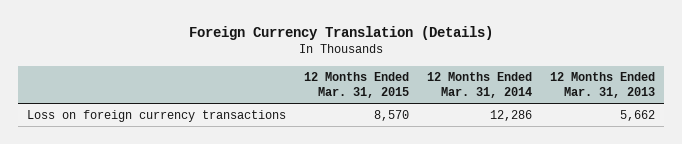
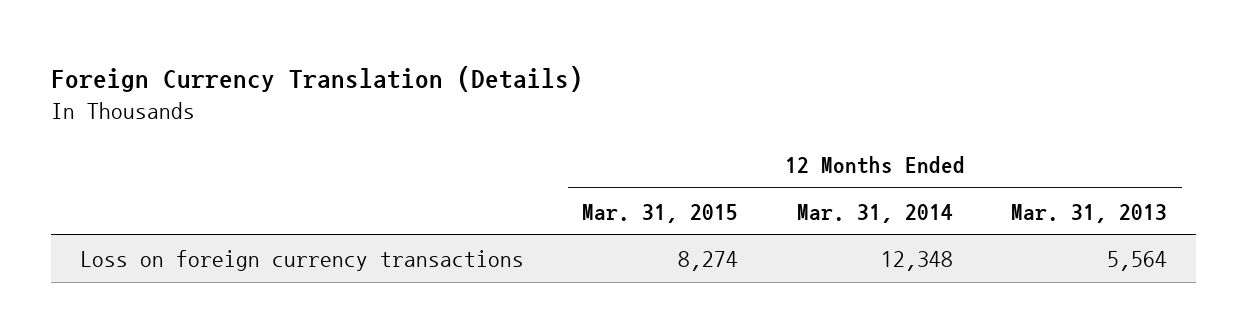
- Loss on foreign currency transactions | 8,570 | 12,286 | 5,662
+ Loss on foreign currency transactions | 8,274 | 12,348 | 5,564

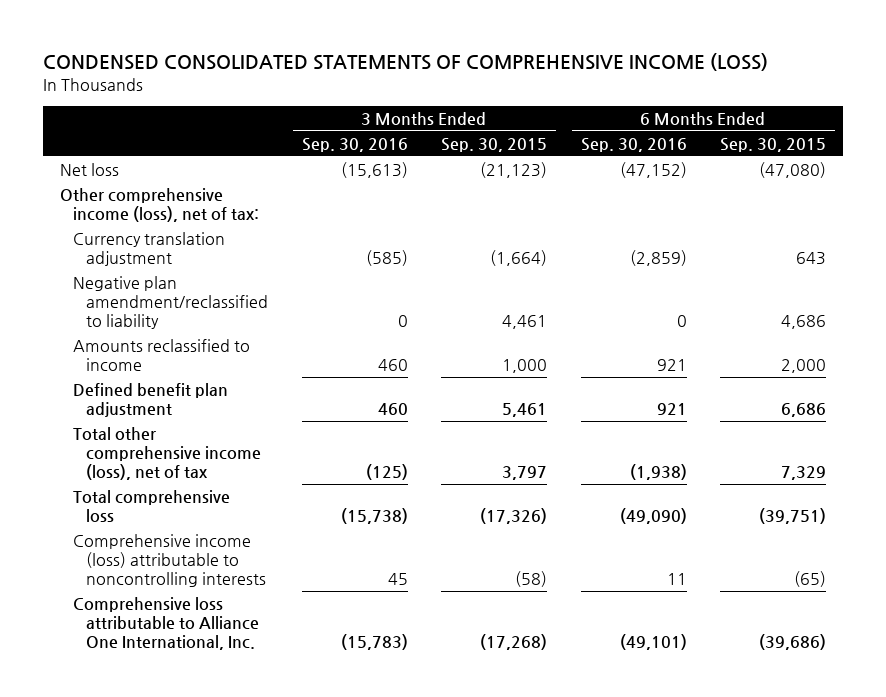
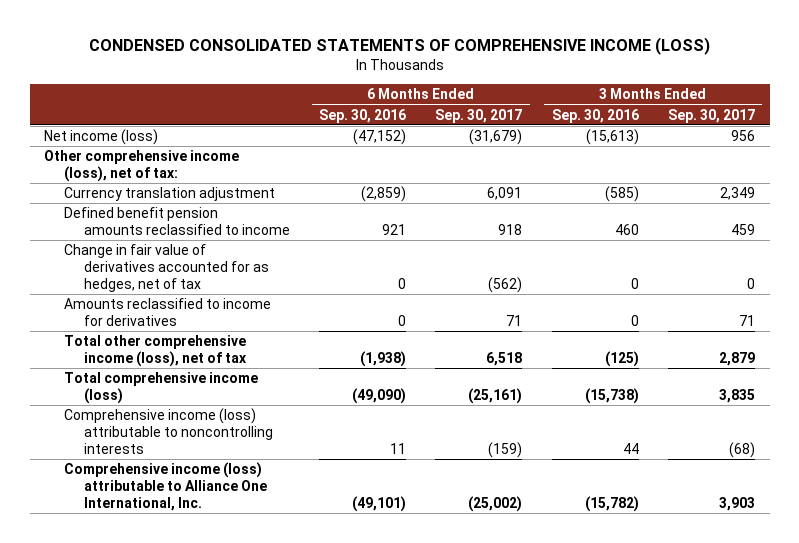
- | 3 Months Ended Sep. 30, 2016 | 3 Months Ended Sep. 30, 2015 | 6 Months Ended Sep. 30, 2016 | 6 Months Ended Sep. 30, 2015
+ | 6 Months Ended Sep. 30, 2016 | 6 Months Ended Sep. 30, 2017 | 3 Months Ended Sep. 30, 2016 | 3 Months Ended Sep. 30, 2017
- Net loss | (15,613) | (21,123) | (47,152) | (47,080)
+ Net income (loss) | (47,152) | (31,679) | (15,613) | 956
- Negative plan amendment/reclassified to liability | 0 | 4,461 | 0 | 4,686
- Amounts reclassified to income | 460 | 1,000 | 921 | 2,000
- Defined benefit plan adjustment | 460 | 5,461 | 921 | 6,686
+ Defined benefit pension amounts reclassified to income | 921 | 918 | 460 | 459
+ Change in fair value of derivatives accounted for as hedges, net of tax | 0 | (562) | 0 | 0
+ Amounts reclassified to income for derivatives | 0 | 71 | 0 | 71
- Total comprehensive loss | (15,738) | (17,326) | (49,090) | (39,751)
- Comprehensive income (loss) attributable to noncontrolling interests | 45 | (58) | 11 | (65)
- Comprehensive loss attributable to Alliance One International, Inc. | (15,783) | (17,268) | (49,101) | (39,686)
+ Total comprehensive income (loss) | (49,090) | (25,161) | (15,738) | 3,835
+ Comprehensive income (loss) attributable to noncontrolling interests | 11 | (159) | 44 | (68)
+ Comprehensive income (loss) attributable to Alliance One International, Inc. | (49,101) | (25,002) | (15,782) | 3,903

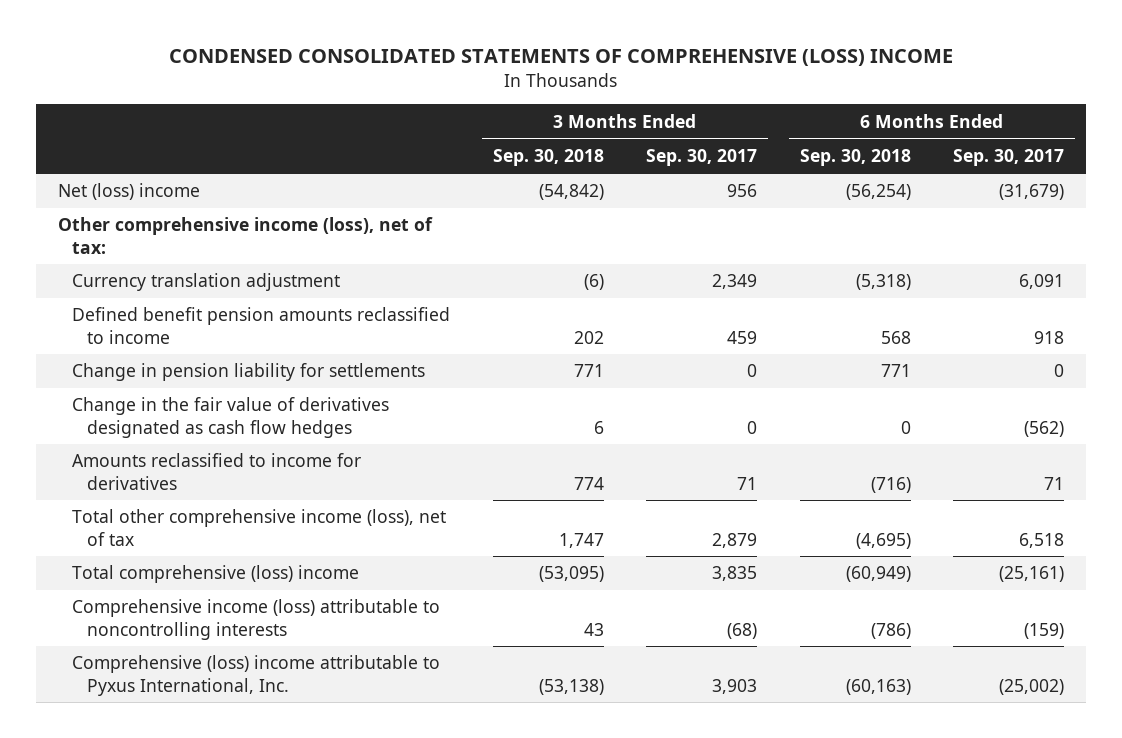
- CONDENSED CONSOLIDATED STATEMENTS OF COMPREHENSIVE INCOME (LOSS)
+ CONDENSED CONSOLIDATED STATEMENTS OF COMPREHENSIVE (LOSS) INCOME
- | 6 Months Ended Sep. 30, 2016 | 6 Months Ended Sep. 30, 2017 | 3 Months Ended Sep. 30, 2016 | 3 Months Ended Sep. 30, 2017
+ | 3 Months Ended Sep. 30, 2018 | 3 Months Ended Sep. 30, 2017 | 6 Months Ended Sep. 30, 2018 | 6 Months Ended Sep. 30, 2017
- Net income (loss) | (47,152) | (31,679) | (15,613) | 956
+ Net (loss) income | (54,842) | 956 | (56,254) | (31,679)
- Change in fair value of derivatives accounted for as hedges, net of tax | 0 | (562) | 0 | 0
+ Change in pension liability for settlements | 771 | 0 | 771 | 0
+ Change in the fair value of derivatives designated as cash flow hedges | 6 | 0 | 0 | (562)
- Total comprehensive income (loss) | (49,090) | (25,161) | (15,738) | 3,835
+ Total comprehensive (loss) income | (53,095) | 3,835 | (60,949) | (25,161)
- Comprehensive income (loss) attributable to Alliance One International, Inc. | (49,101) | (25,002) | (15,782) | 3,903
+ Comprehensive (loss) income attributable to Pyxus International, Inc. | (53,138) | 3,903 | (60,163) | (25,002)

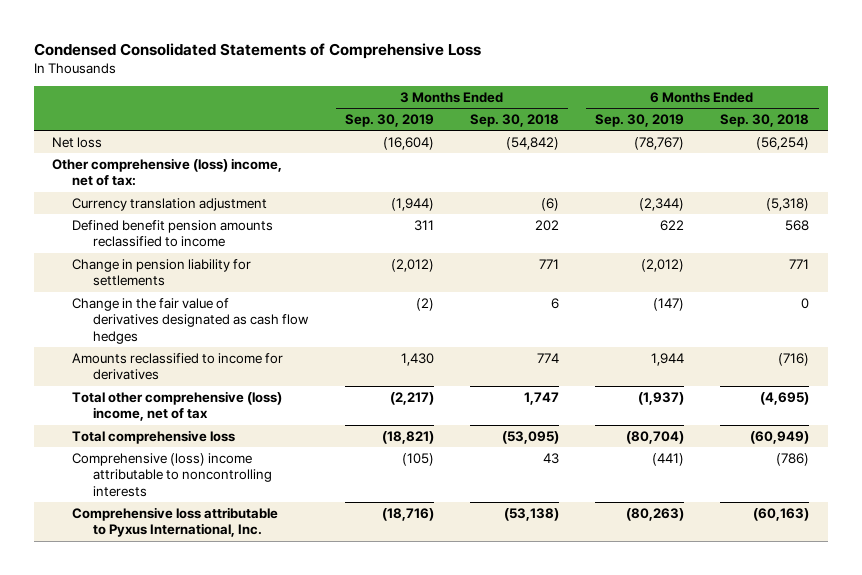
- CONDENSED CONSOLIDATED STATEMENTS OF COMPREHENSIVE (LOSS) INCOME
+ Condensed Consolidated Statements of Comprehensive Loss
- | 3 Months Ended Sep. 30, 2018 | 3 Months Ended Sep. 30, 2017 | 6 Months Ended Sep. 30, 2018 | 6 Months Ended Sep. 30, 2017
+ | 3 Months Ended Sep. 30, 2019 | 3 Months Ended Sep. 30, 2018 | 6 Months Ended Sep. 30, 2019 | 6 Months Ended Sep. 30, 2018
- Net (loss) income | (54,842) | 956 | (56,254) | (31,679)
- Other comprehensive income (loss), net of tax:
+ Net loss | (16,604) | (54,842) | (78,767) | (56,254)
+ Other comprehensive (loss) income, net of tax:
- Total other comprehensive income (loss), net of tax | 1,747 | 2,879 | (4,695) | 6,518
- Total comprehensive (loss) income | (53,095) | 3,835 | (60,949) | (25,161)
- Comprehensive income (loss) attributable to noncontrolling interests | 43 | (68) | (786) | (159)
- Comprehensive (loss) income attributable to Pyxus International, Inc. | (53,138) | 3,903 | (60,163) | (25,002)
+ Total other comprehensive (loss) income, net of tax | (2,217) | 1,747 | (1,937) | (4,695)
+ Total comprehensive loss | (18,821) | (53,095) | (80,704) | (60,949)
+ Comprehensive (loss) income attributable to noncontrolling interests | (105) | 43 | (441) | (786)
+ Comprehensive loss attributable to Pyxus International, Inc. | (18,716) | (53,138) | (80,263) | (60,163)

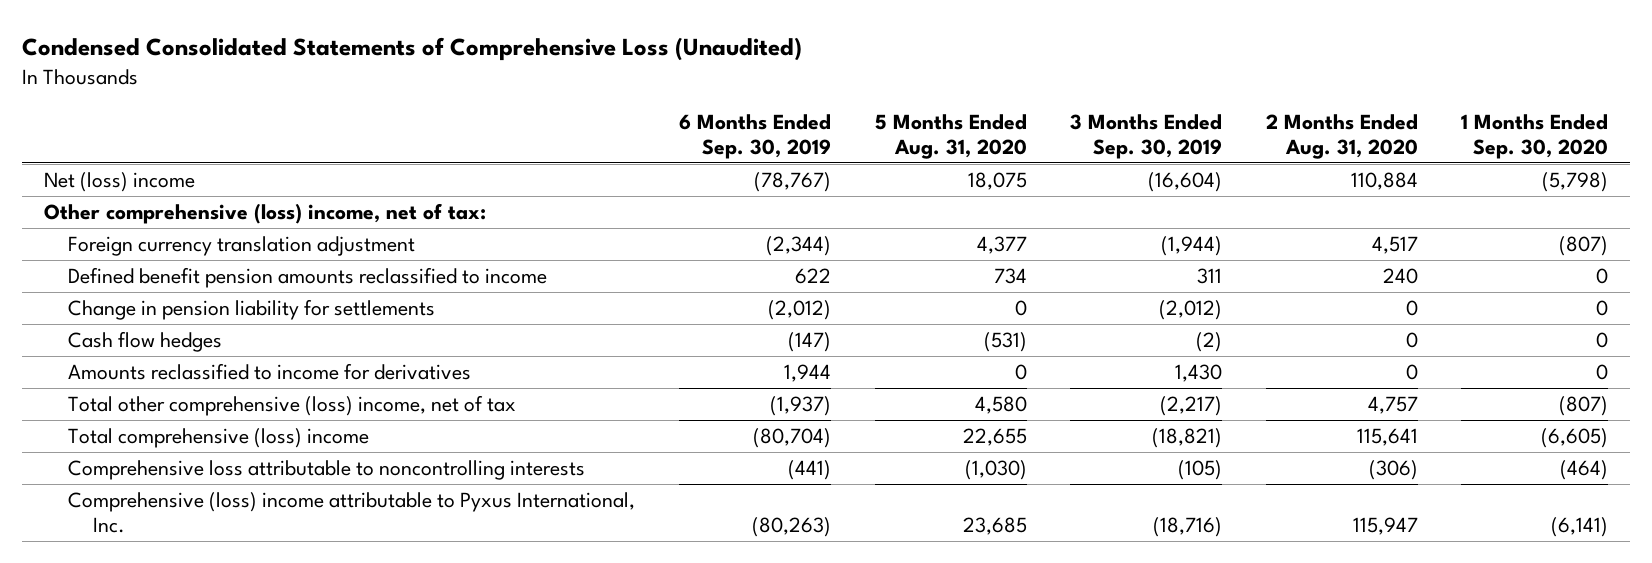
- Condensed Consolidated Statements of Comprehensive Loss
+ Condensed Consolidated Statements of Comprehensive Loss (Unaudited)
- | 3 Months Ended Sep. 30, 2019 | 3 Months Ended Sep. 30, 2018 | 6 Months Ended Sep. 30, 2019 | 6 Months Ended Sep. 30, 2018
+ | 6 Months Ended Sep. 30, 2019 | 5 Months Ended Aug. 31, 2020 | 3 Months Ended Sep. 30, 2019 | 2 Months Ended Aug. 31, 2020 | 1 Months Ended Sep. 30, 2020
- Net loss | (16,604) | (54,842) | (78,767) | (56,254)
+ Net (loss) income | (78,767) | 18,075 | (16,604) | 110,884 | (5,798)
- Currency translation adjustment | (1,944) | (6) | (2,344) | (5,318)
+ Foreign currency translation adjustment | (2,344) | 4,377 | (1,944) | 4,517 | (807)
- Change in the fair value of derivatives designated as cash flow hedges | (2) | 6 | (147) | 0
+ Cash flow hedges | (147) | (531) | (2) | 0 | 0
- Total comprehensive loss | (18,821) | (53,095) | (80,704) | (60,949)
- Comprehensive (loss) income attributable to noncontrolling interests | (105) | 43 | (441) | (786)
- Comprehensive loss attributable to Pyxus International, Inc. | (18,716) | (53,138) | (80,263) | (60,163)
+ Total comprehensive (loss) income | (80,704) | 22,655 | (18,821) | 115,641 | (6,605)
+ Comprehensive loss attributable to noncontrolling interests | (441) | (1,030) | (105) | (306) | (464)
+ Comprehensive (loss) income attributable to Pyxus International, Inc. | (80,263) | 23,685 | (18,716) | 115,947 | (6,141)

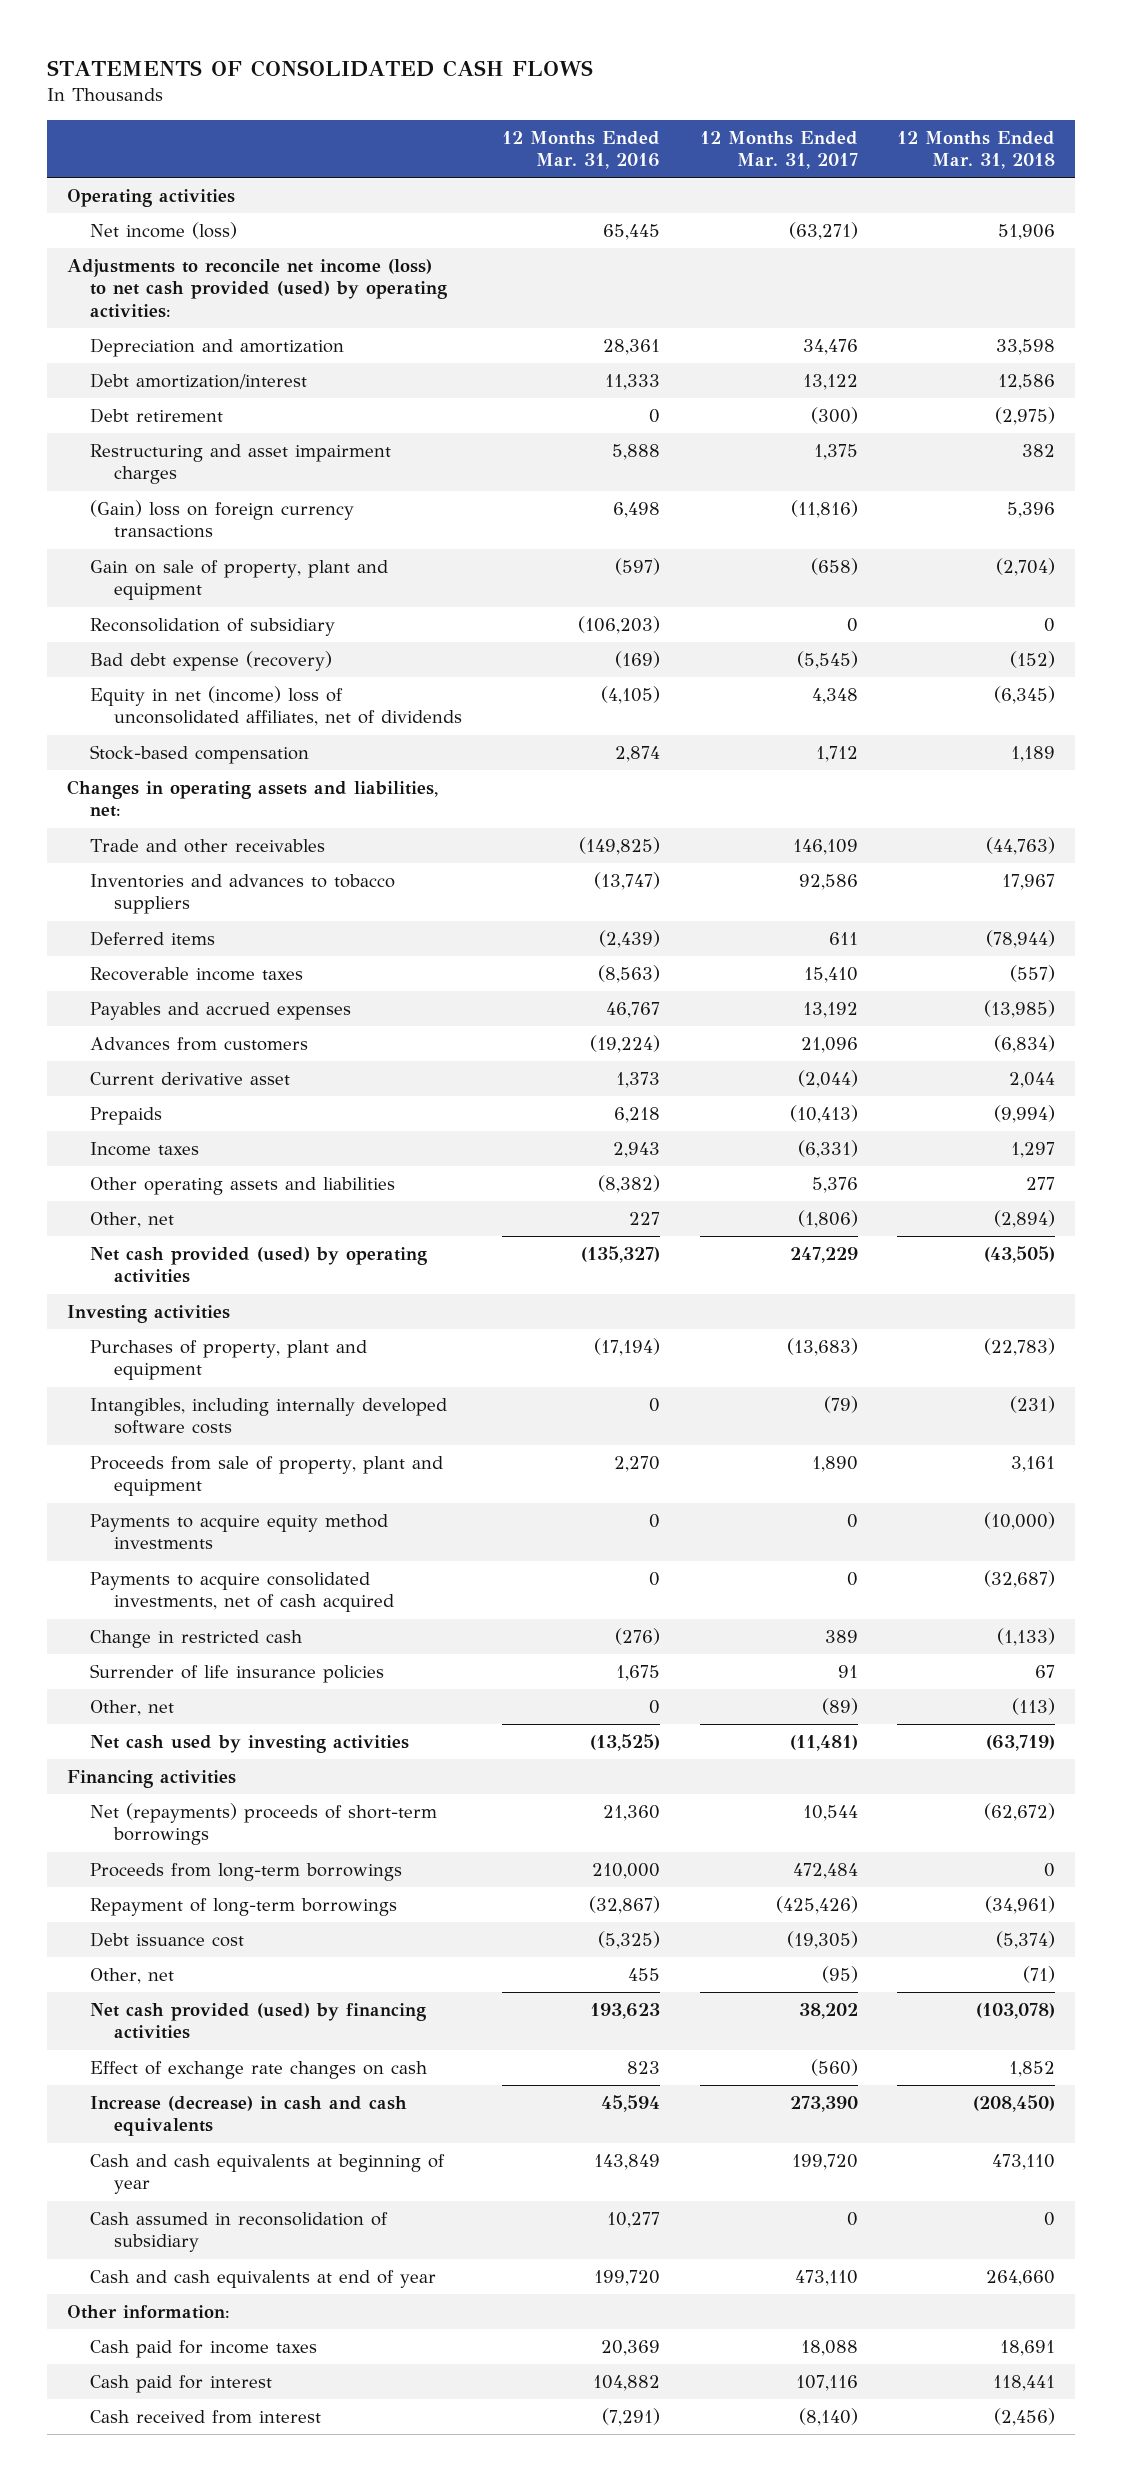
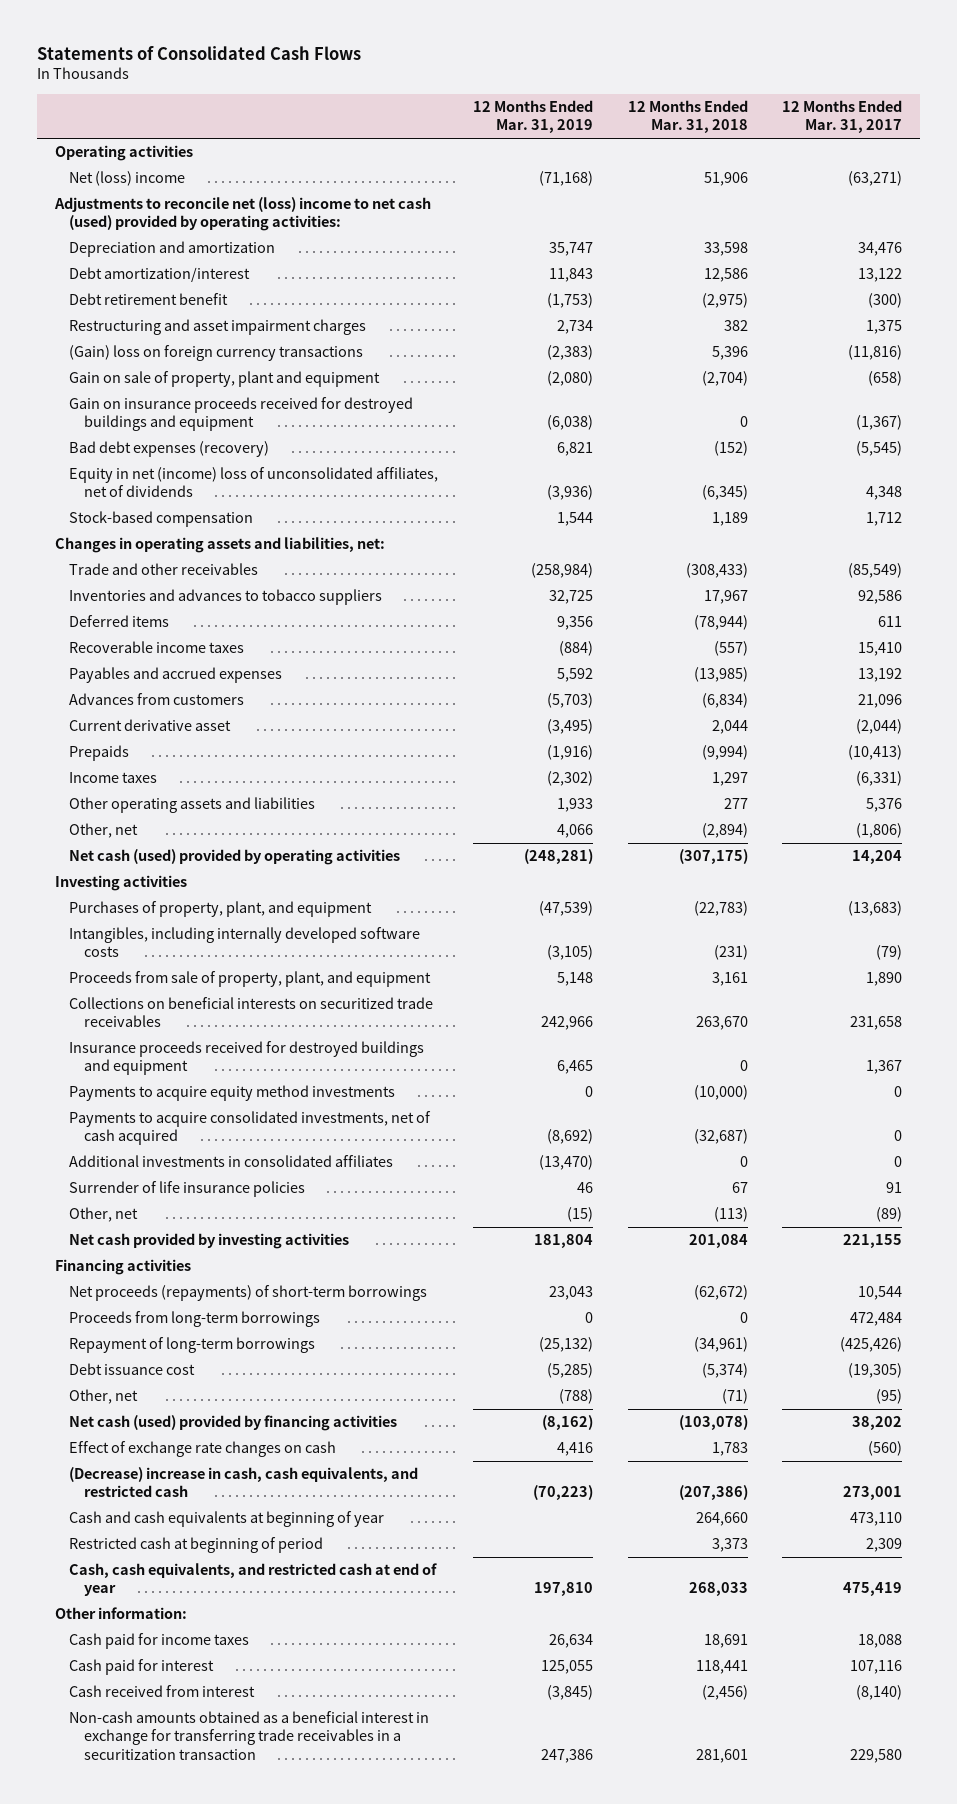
- STATEMENTS OF CONSOLIDATED CASH FLOWS
+ Statements of Consolidated Cash Flows
- | 12 Months Ended Mar. 31, 2016 | 12 Months Ended Mar. 31, 2017 | 12 Months Ended Mar. 31, 2018
+ | 12 Months Ended Mar. 31, 2019 | 12 Months Ended Mar. 31, 2018 | 12 Months Ended Mar. 31, 2017
- Net income (loss) | 65,445 | (63,271) | 51,906
- Adjustments to reconcile net income (loss) to net cash provided (used) by operating activities:
+ Net (loss) income | (71,168) | 51,906 | (63,271)
+ Adjustments to reconcile net (loss) income to net cash (used) provided by operating activities:
- Debt retirement | 0 | (300) | (2,975)
+ Debt retirement benefit | (1,753) | (2,975) | (300)
- Reconsolidation of subsidiary | (106,203) | 0 | 0
- Bad debt expense (recovery) | (169) | (5,545) | (152)
+ Gain on insurance proceeds received for destroyed buildings and equipment | (6,038) | 0 | (1,367)
+ Bad debt expenses (recovery) | 6,821 | (152) | (5,545)
- Trade and other receivables | (149,825) | 146,109 | (44,763)
+ Trade and other receivables | (258,984) | (308,433) | (85,549)
- Net cash provided (used) by operating activities | (135,327) | 247,229 | (43,505)
+ Net cash (used) provided by operating activities | (248,281) | (307,175) | 14,204
- Purchases of property, plant and equipment | (17,194) | (13,683) | (22,783)
+ Purchases of property, plant, and equipment | (47,539) | (22,783) | (13,683)
- Proceeds from sale of property, plant and equipment | 2,270 | 1,890 | 3,161
+ Proceeds from sale of property, plant, and equipment | 5,148 | 3,161 | 1,890
+ Collections on beneficial interests on securitized trade receivables | 242,966 | 263,670 | 231,658
+ Insurance proceeds received for destroyed buildings and equipment | 6,465 | 0 | 1,367
- Change in restricted cash | (276) | 389 | (1,133)
+ Additional investments in consolidated affiliates | (13,470) | 0 | 0
- Net cash used by investing activities | (13,525) | (11,481) | (63,719)
+ Net cash provided by investing activities | 181,804 | 201,084 | 221,155
- Net (repayments) proceeds of short-term borrowings | 21,360 | 10,544 | (62,672)
+ Net proceeds (repayments) of short-term borrowings | 23,043 | (62,672) | 10,544
- Net cash provided (used) by financing activities | 193,623 | 38,202 | (103,078)
- Effect of exchange rate changes on cash | 823 | (560) | 1,852
- Increase (decrease) in cash and cash equivalents | 45,594 | 273,390 | (208,450)
- Cash and cash equivalents at beginning of year | 143,849 | 199,720 | 473,110
- Cash assumed in reconsolidation of subsidiary | 10,277 | 0 | 0
- Cash and cash equivalents at end of year | 199,720 | 473,110 | 264,660
+ Net cash (used) provided by financing activities | (8,162) | (103,078) | 38,202
+ Effect of exchange rate changes on cash | 4,416 | 1,783 | (560)
+ (Decrease) increase in cash, cash equivalents, and restricted cash | (70,223) | (207,386) | 273,001
+ Cash and cash equivalents at beginning of year | | 264,660 | 473,110
+ Restricted cash at beginning of period | | 3,373 | 2,309
+ Cash, cash equivalents, and restricted cash at end of year | 197,810 | 268,033 | 475,419
+ Non-cash amounts obtained as a beneficial interest in exchange for transferring trade receivables in a securitization transaction | 247,386 | 281,601 | 229,580

